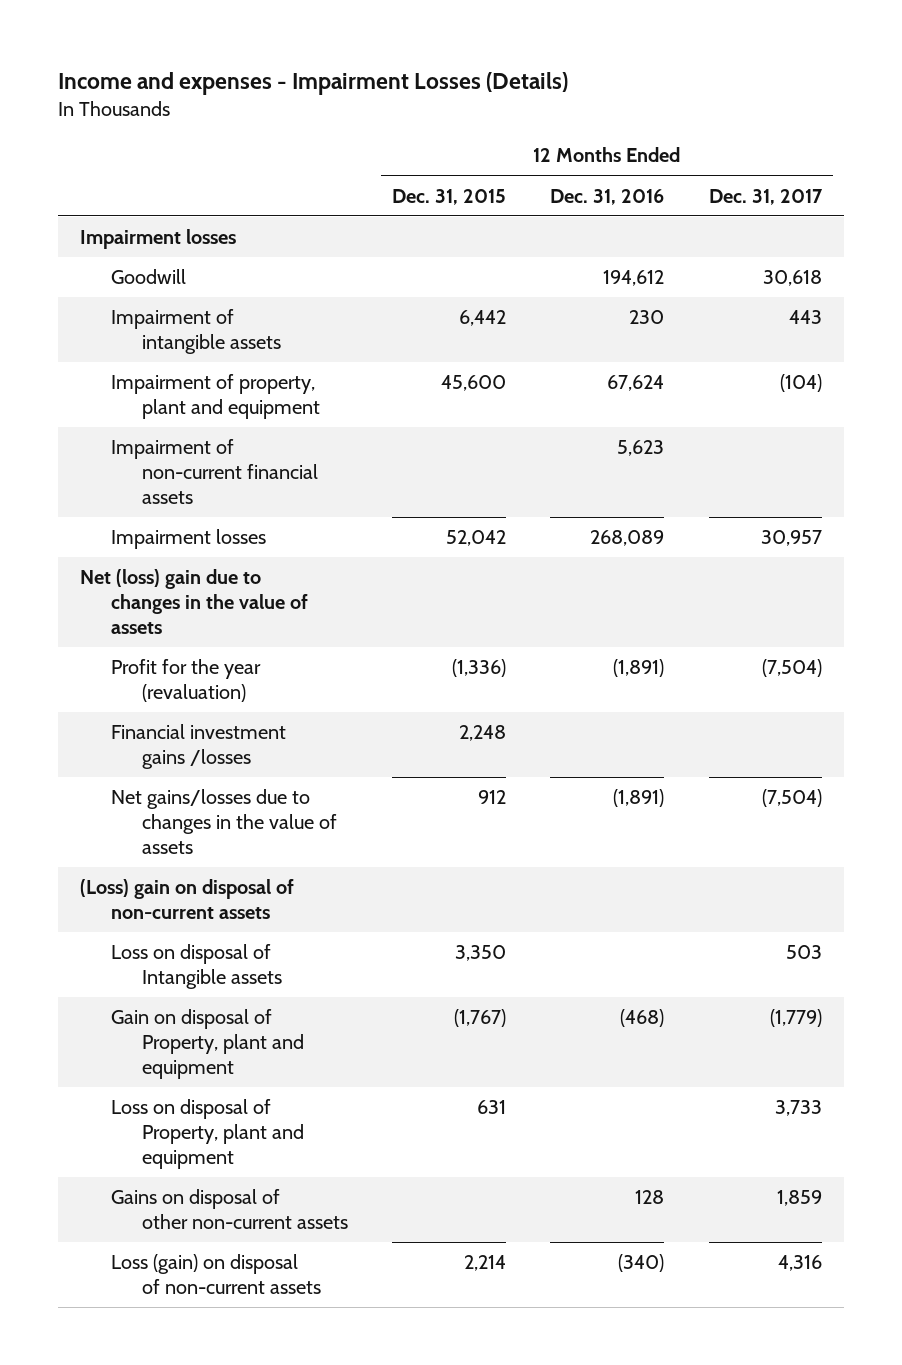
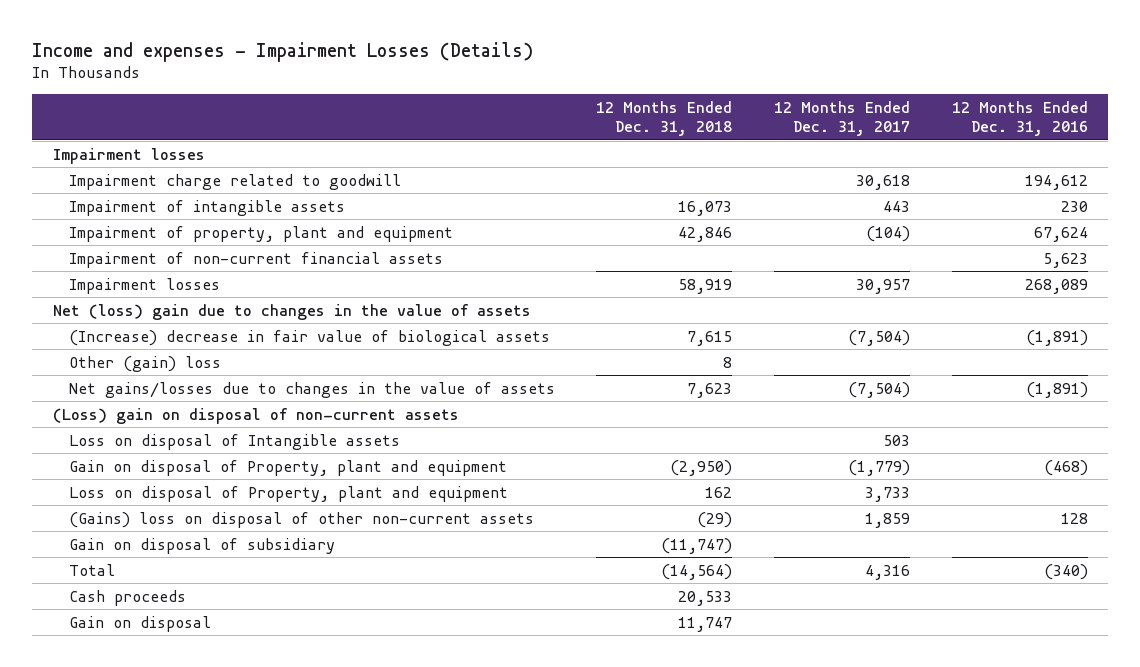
- | 12 Months Ended Dec. 31, 2015 | 12 Months Ended Dec. 31, 2016 | 12 Months Ended Dec. 31, 2017
+ | 12 Months Ended Dec. 31, 2018 | 12 Months Ended Dec. 31, 2017 | 12 Months Ended Dec. 31, 2016
- Goodwill | | 194,612 | 30,618
+ Impairment charge related to goodwill | | 30,618 | 194,612
- Profit for the year (revaluation) | (1,336) | (1,891) | (7,504)
- Financial investment gains /losses | 2,248 | |
+ (Increase) decrease in fair value of biological assets | 7,615 | (7,504) | (1,891)
+ Other (gain) loss | 8 | |
- Gains on disposal of other non-current assets | | 128 | 1,859
- Loss (gain) on disposal of non-current assets | 2,214 | (340) | 4,316
+ (Gains) loss on disposal of other non-current assets | (29) | 1,859 | 128
+ Gain on disposal of subsidiary | (11,747) | |
+ Total | (14,564) | 4,316 | (340)
+ Cash proceeds | 20,533 | |
+ Gain on disposal | 11,747 | |

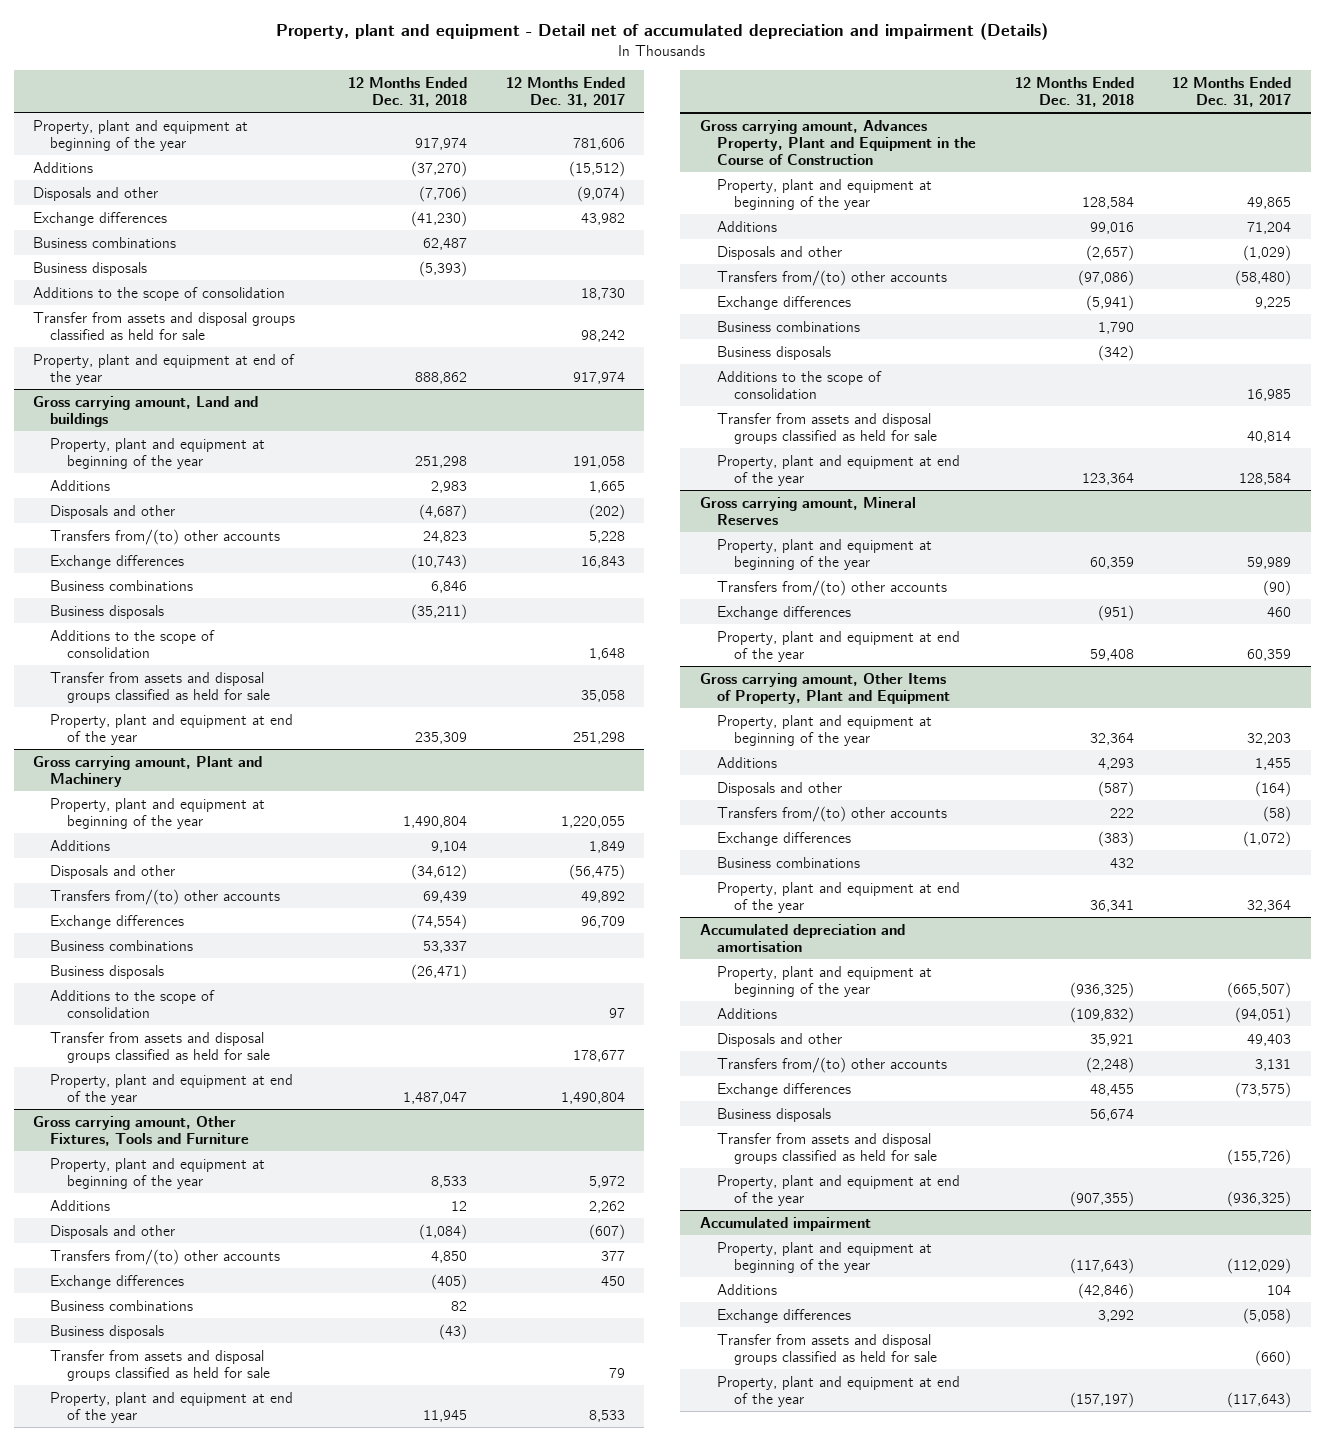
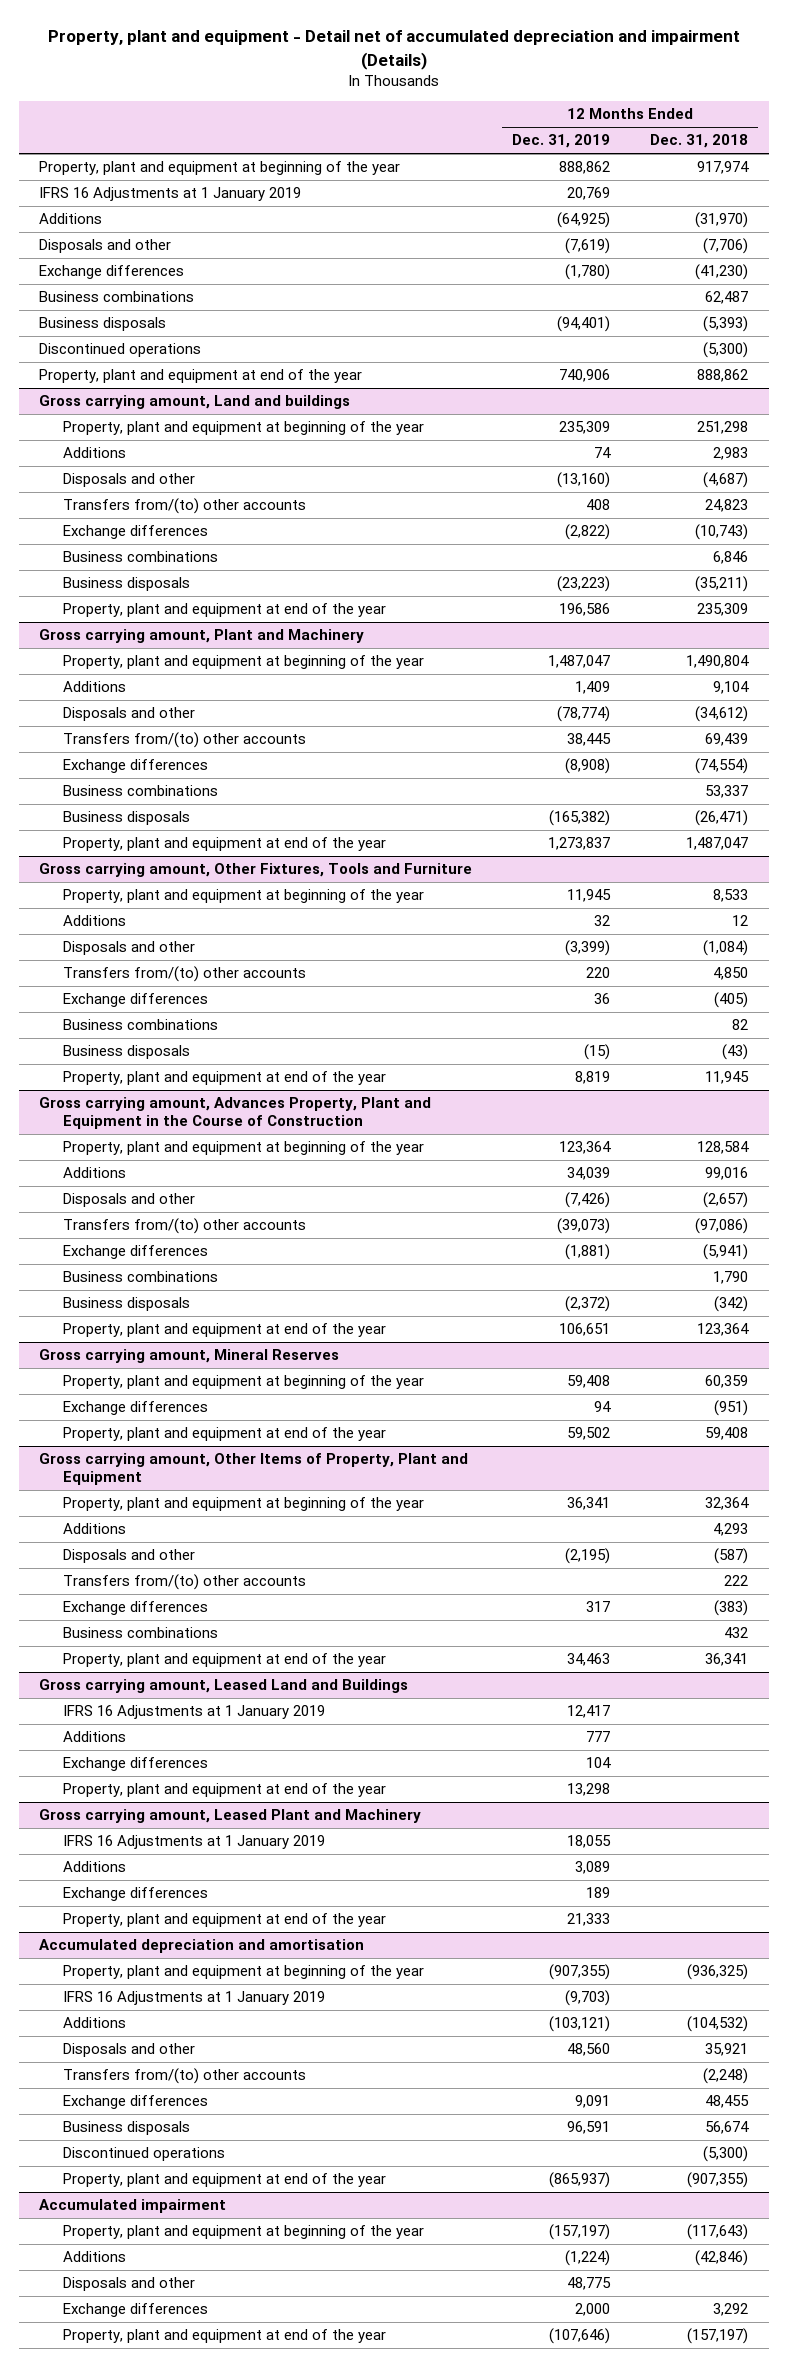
- | 12 Months Ended Dec. 31, 2018 | 12 Months Ended Dec. 31, 2017
+ | 12 Months Ended Dec. 31, 2019 | 12 Months Ended Dec. 31, 2018
- Additions | (37,270) | (15,512)
+ IFRS 16 Adjustments at 1 January 2019 | 20,769 |
+ Additions | (64,925) | (31,970)
- Additions to the scope of consolidation | | 18,730
- Transfer from assets and disposal groups classified as held for sale | | 98,242
+ Discontinued operations | | (5,300)
@ Gross carrying amount, Land and buildings
- Additions to the scope of consolidation | | 1,648
- Transfer from assets and disposal groups classified as held for sale | | 35,058
@ Gross carrying amount, Plant and Machinery
- Additions to the scope of consolidation | | 97
- Transfer from assets and disposal groups classified as held for sale | | 178,677
@ Gross carrying amount, Other Fixtures, Tools and Furniture
- Transfer from assets and disposal groups classified as held for sale | | 79
@ Gross carrying amount, Advances Property, Plant and Equipment in the Course of Construction
- Additions to the scope of consolidation | | 16,985
- Transfer from assets and disposal groups classified as held for sale | | 40,814
@ Gross carrying amount, Mineral Reserves
- Transfers from/(to) other accounts | | (90)
+ Gross carrying amount, Leased Land and Buildings
+ IFRS 16 Adjustments at 1 January 2019 | 12,417 |
+ Additions | 777 |
+ Exchange differences | 104 |
+ Property, plant and equipment at end of the year | 13,298 |
+ Gross carrying amount, Leased Plant and Machinery
+ IFRS 16 Adjustments at 1 January 2019 | 18,055 |
+ Additions | 3,089 |
+ Exchange differences | 189 |
+ Property, plant and equipment at end of the year | 21,333 |
@ Accumulated depreciation and amortisation
- Additions | (109,832) | (94,051)
+ IFRS 16 Adjustments at 1 January 2019 | (9,703) |
+ Additions | (103,121) | (104,532)
- Transfer from assets and disposal groups classified as held for sale | | (155,726)
+ Discontinued operations | | (5,300)
@ Accumulated impairment
+ Disposals and other | 48,775 |
- Transfer from assets and disposal groups classified as held for sale | | (660)

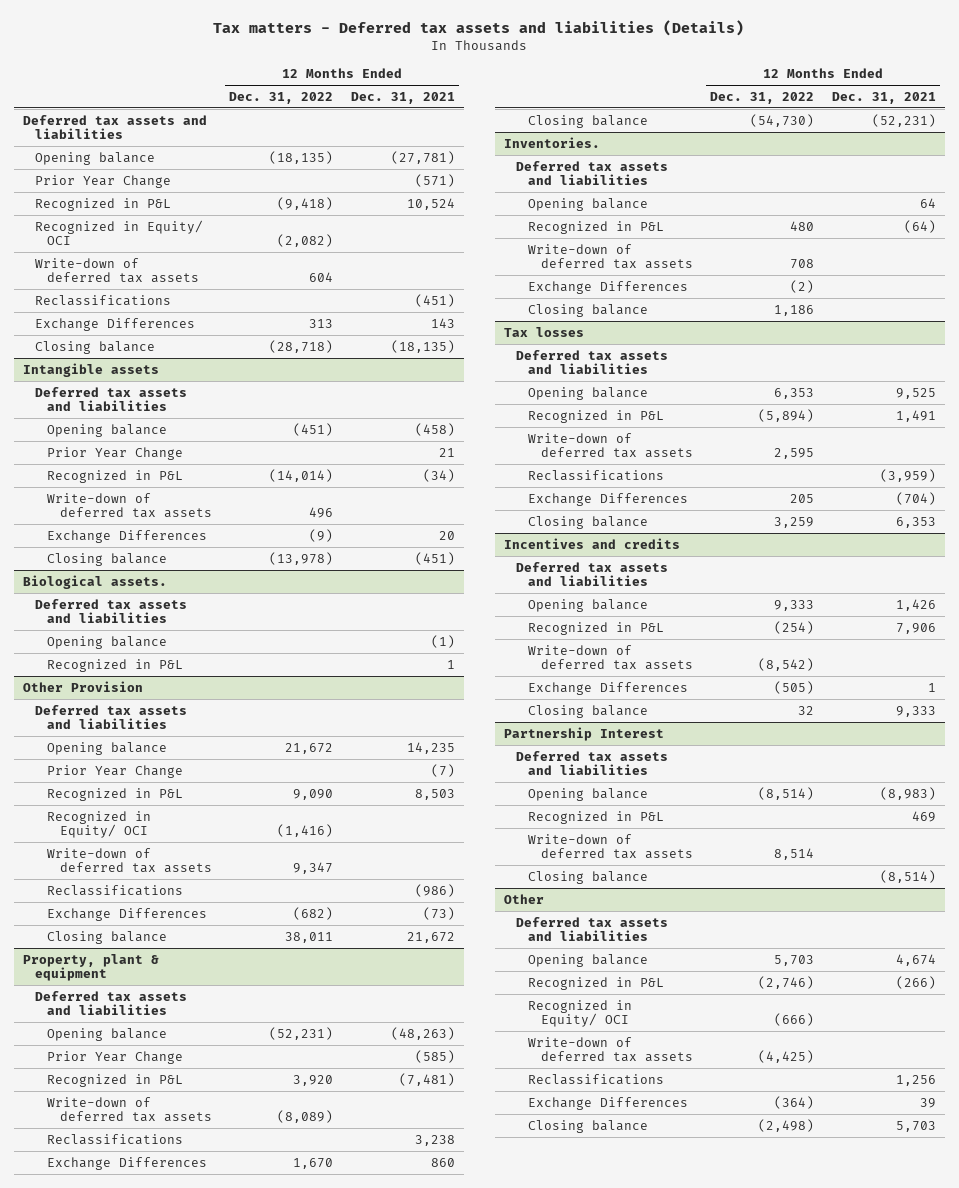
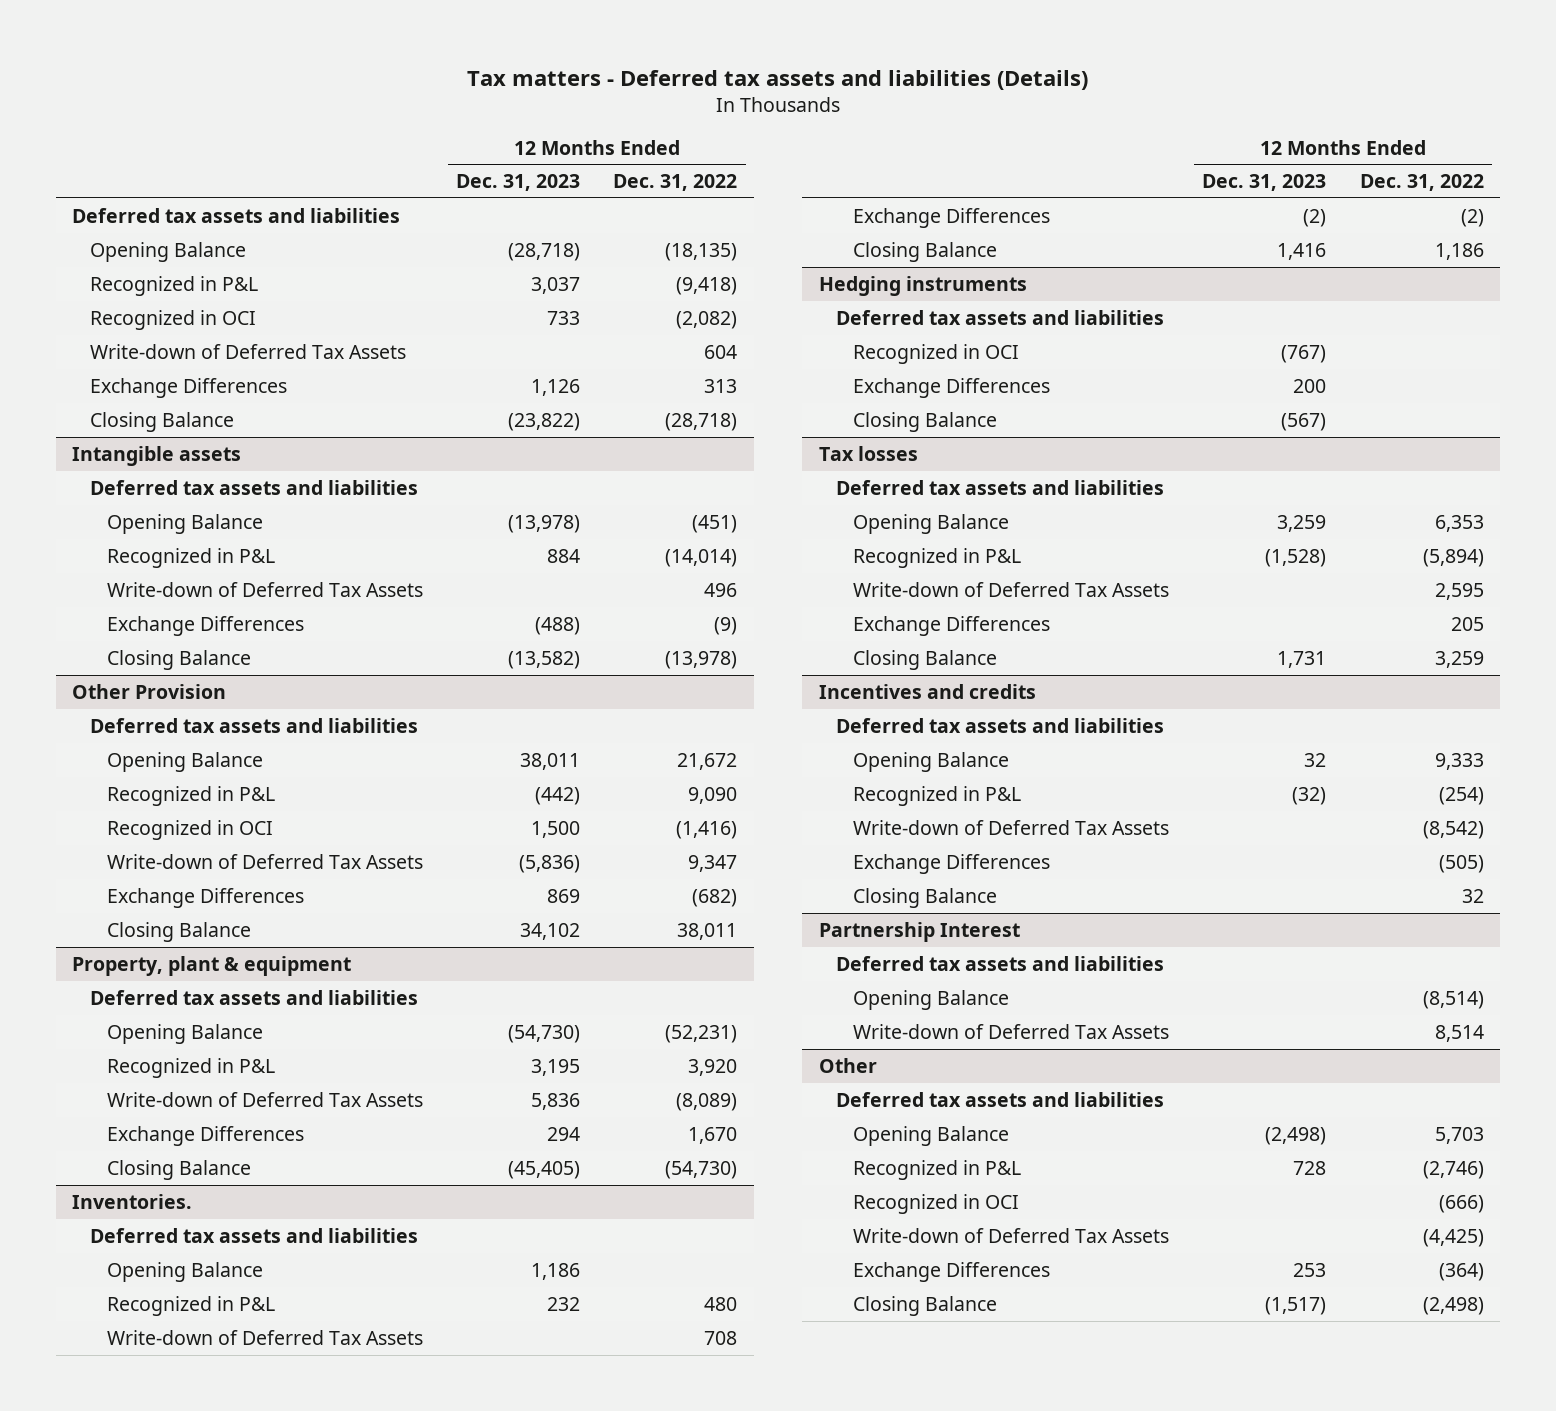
- | 12 Months Ended Dec. 31, 2022 | 12 Months Ended Dec. 31, 2021
+ | 12 Months Ended Dec. 31, 2023 | 12 Months Ended Dec. 31, 2022
- Opening balance | (18,135) | (27,781)
- Prior Year Change | | (571)
+ Opening Balance | (28,718) | (18,135)
- Recognized in Equity/ OCI | (2,082) |
- Write-down of deferred tax assets | 604 |
- Reclassifications | | (451)
+ Recognized in OCI | 733 | (2,082)
+ Write-down of Deferred Tax Assets | | 604
- Closing balance | (28,718) | (18,135)
+ Closing Balance | (23,822) | (28,718)
@ Intangible assets
- Opening balance | (451) | (458)
- Prior Year Change | | 21
+ Opening Balance | (13,978) | (451)
- Write-down of deferred tax assets | 496 |
+ Write-down of Deferred Tax Assets | | 496
- Closing balance | (13,978) | (451)
- Biological assets.
- Deferred tax assets and liabilities
- Opening balance | | (1)
- Recognized in P&L | | 1
@ Intangible assets
+ Closing Balance | (13,582) | (13,978)
@ Other Provision
- Opening balance | 21,672 | 14,235
- Prior Year Change | | (7)
+ Opening Balance | 38,011 | 21,672
- Recognized in Equity/ OCI | (1,416) |
- Write-down of deferred tax assets | 9,347 |
- Reclassifications | | (986)
+ Recognized in OCI | 1,500 | (1,416)
+ Write-down of Deferred Tax Assets | (5,836) | 9,347
- Closing balance | 38,011 | 21,672
+ Closing Balance | 34,102 | 38,011
@ Property, plant & equipment
- Opening balance | (52,231) | (48,263)
- Prior Year Change | | (585)
+ Opening Balance | (54,730) | (52,231)
- Write-down of deferred tax assets | (8,089) |
- Reclassifications | | 3,238
+ Write-down of Deferred Tax Assets | 5,836 | (8,089)
- Closing balance | (54,730) | (52,231)
+ Closing Balance | (45,405) | (54,730)
@ Inventories.
- Opening balance | | 64
+ Opening Balance | 1,186 |
- Write-down of deferred tax assets | 708 |
+ Write-down of Deferred Tax Assets | | 708
- Closing balance | 1,186 |
+ Closing Balance | 1,416 | 1,186
+ Hedging instruments
+ Deferred tax assets and liabilities
+ Recognized in OCI | (767) |
+ Exchange Differences | 200 |
+ Closing Balance | (567) |
@ Tax losses
- Opening balance | 6,353 | 9,525
+ Opening Balance | 3,259 | 6,353
- Write-down of deferred tax assets | 2,595 |
- Reclassifications | | (3,959)
+ Write-down of Deferred Tax Assets | | 2,595
- Closing balance | 3,259 | 6,353
+ Closing Balance | 1,731 | 3,259
@ Incentives and credits
- Opening balance | 9,333 | 1,426
+ Opening Balance | 32 | 9,333
- Write-down of deferred tax assets | (8,542) |
+ Write-down of Deferred Tax Assets | | (8,542)
- Closing balance | 32 | 9,333
+ Closing Balance | | 32
@ Partnership Interest
- Opening balance | (8,514) | (8,983)
- Recognized in P&L | | 469
- Write-down of deferred tax assets | 8,514 |
- Closing balance | | (8,514)
+ Opening Balance | | (8,514)
+ Write-down of Deferred Tax Assets | | 8,514
@ Other
- Opening balance | 5,703 | 4,674
+ Opening Balance | (2,498) | 5,703
- Recognized in Equity/ OCI | (666) |
- Write-down of deferred tax assets | (4,425) |
- Reclassifications | | 1,256
+ Recognized in OCI | | (666)
+ Write-down of Deferred Tax Assets | | (4,425)
- Closing balance | (2,498) | 5,703
+ Closing Balance | (1,517) | (2,498)

